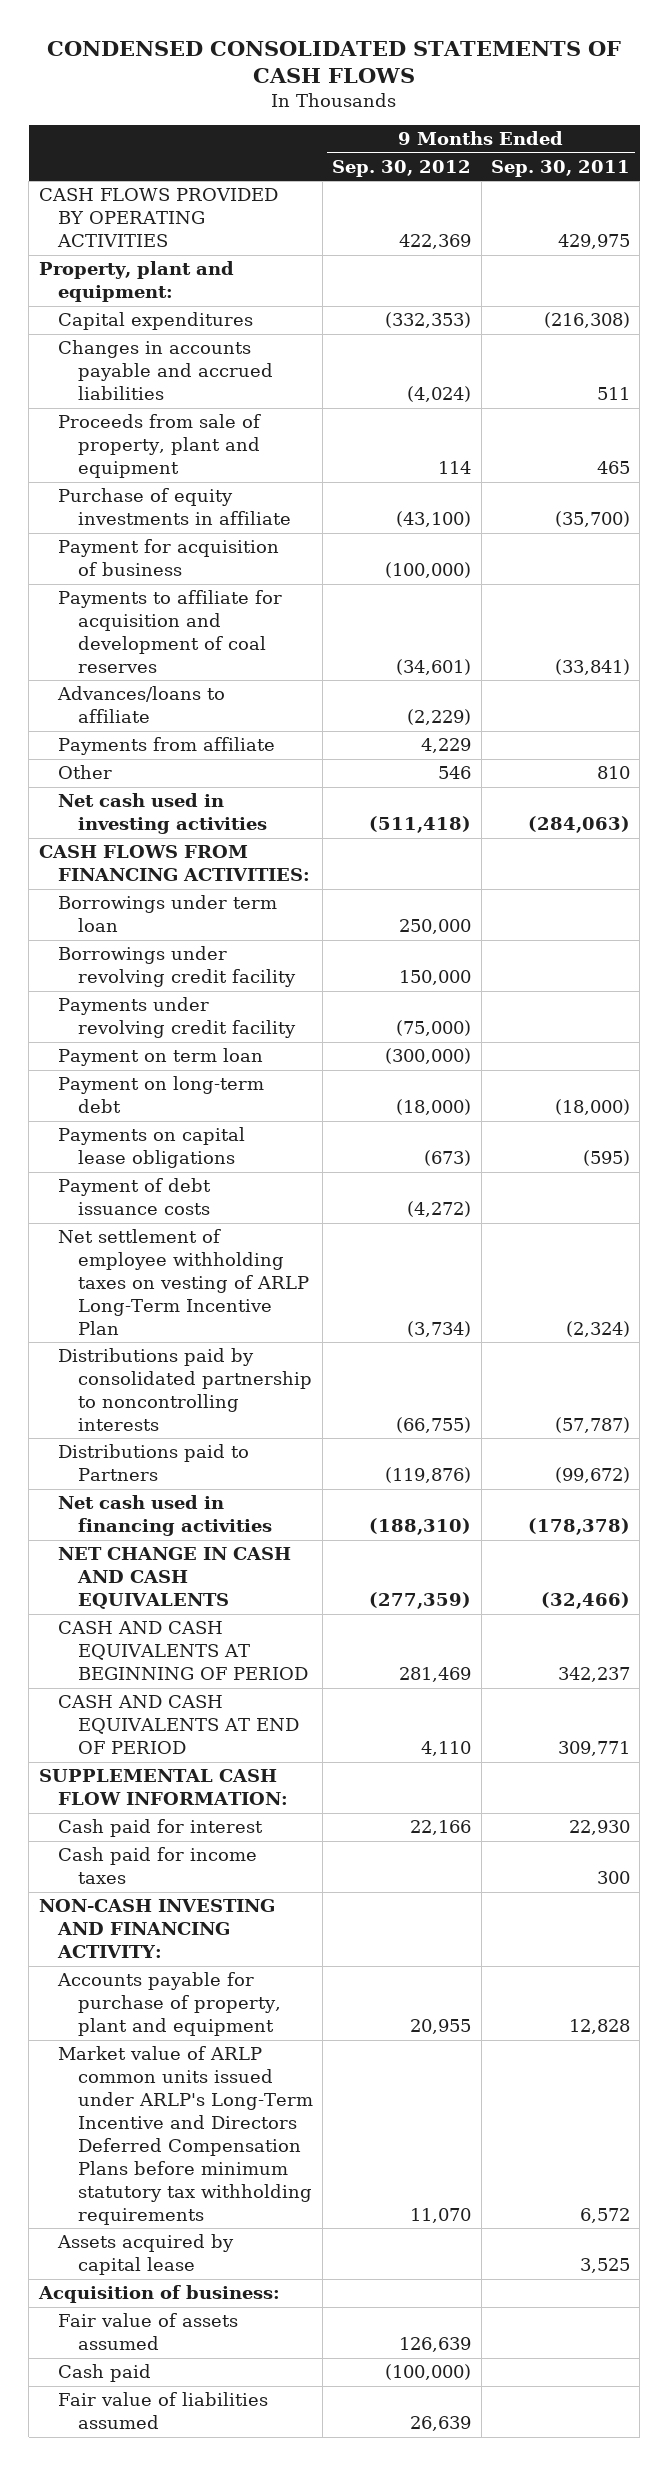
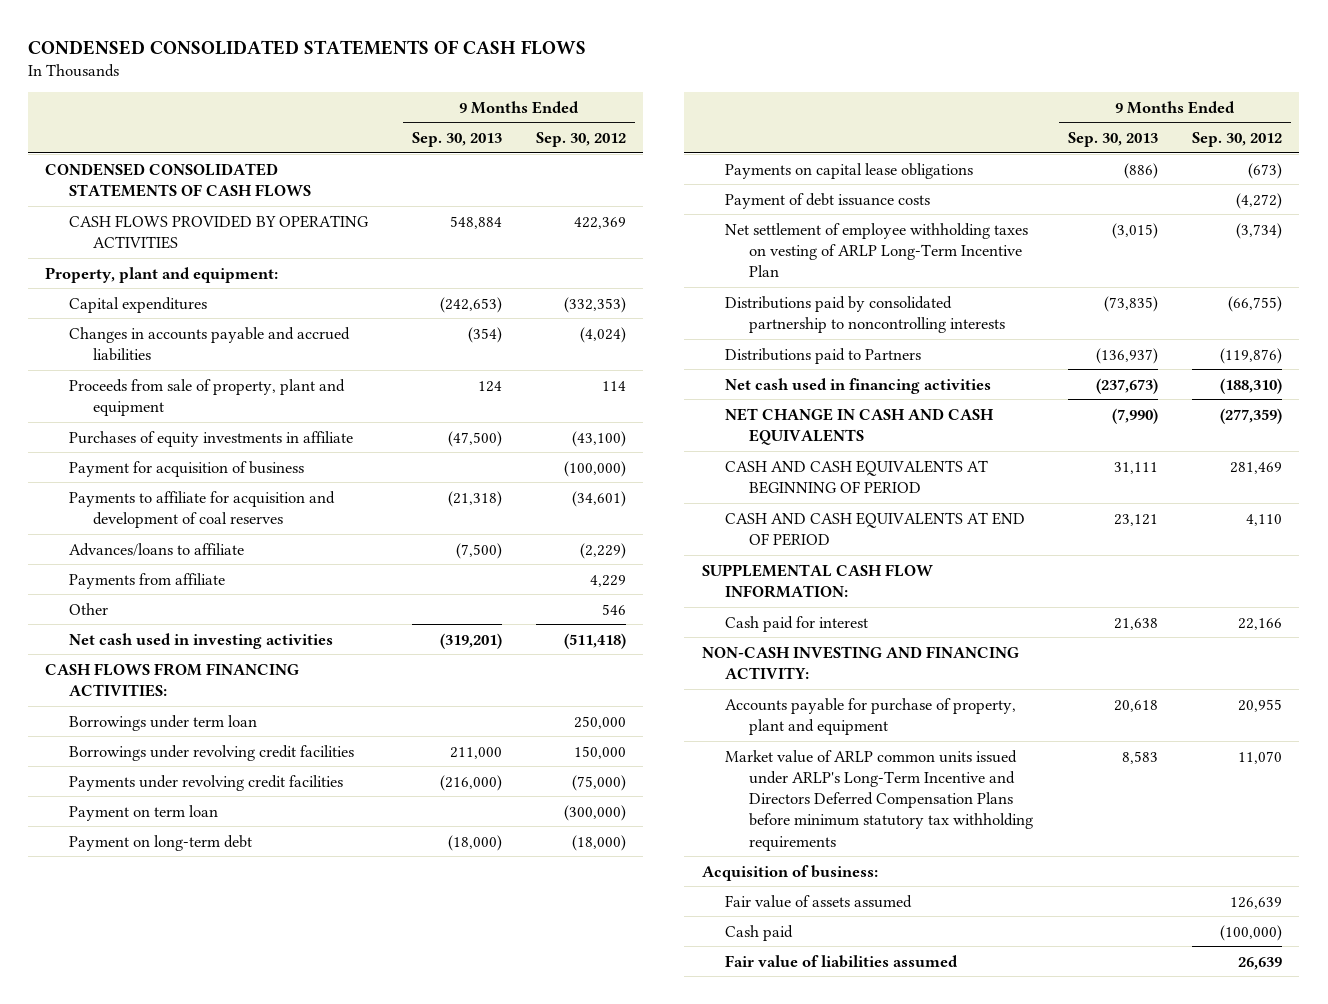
- | 9 Months Ended Sep. 30, 2012 | 9 Months Ended Sep. 30, 2011
+ | 9 Months Ended Sep. 30, 2013 | 9 Months Ended Sep. 30, 2012
+ CONDENSED CONSOLIDATED STATEMENTS OF CASH FLOWS
- Purchase of equity investments in affiliate | (43,100) | (35,700)
+ Purchases of equity investments in affiliate | (47,500) | (43,100)
- Borrowings under revolving credit facility | 150,000 |
- Payments under revolving credit facility | (75,000) |
+ Borrowings under revolving credit facilities | 211,000 | 150,000
+ Payments under revolving credit facilities | (216,000) | (75,000)
- Cash paid for income taxes | | 300
- Assets acquired by capital lease | | 3,525

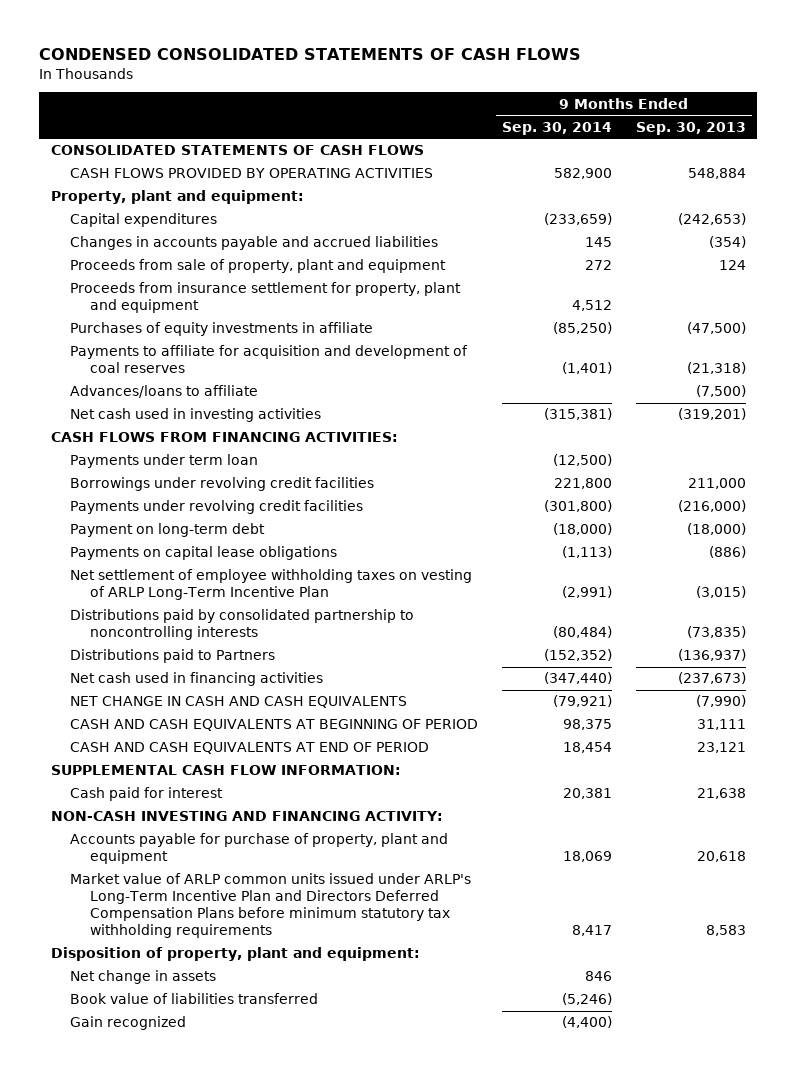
- | 9 Months Ended Sep. 30, 2013 | 9 Months Ended Sep. 30, 2012
+ | 9 Months Ended Sep. 30, 2014 | 9 Months Ended Sep. 30, 2013
- CONDENSED CONSOLIDATED STATEMENTS OF CASH FLOWS
+ CONSOLIDATED STATEMENTS OF CASH FLOWS
+ Proceeds from insurance settlement for property, plant and equipment | 4,512 |
- Payment for acquisition of business | | (100,000)
- Payments from affiliate | | 4,229
- Other | | 546
- Borrowings under term loan | | 250,000
+ Payments under term loan | (12,500) |
- Payment on term loan | | (300,000)
- Payment of debt issuance costs | | (4,272)
- Market value of ARLP common units issued under ARLP's Long-Term Incentive and Directors Deferred Compensation Plans before minimum statutory tax withholding requirements | 8,583 | 11,070
- Acquisition of business:
- Fair value of assets assumed | | 126,639
- Cash paid | | (100,000)
- Fair value of liabilities assumed | | 26,639
+ Market value of ARLP common units issued under ARLP's Long-Term Incentive Plan and Directors Deferred Compensation Plans before minimum statutory tax withholding requirements | 8,417 | 8,583
+ Disposition of property, plant and equipment:
+ Net change in assets | 846 |
+ Book value of liabilities transferred | (5,246) |
+ Gain recognized | (4,400) |

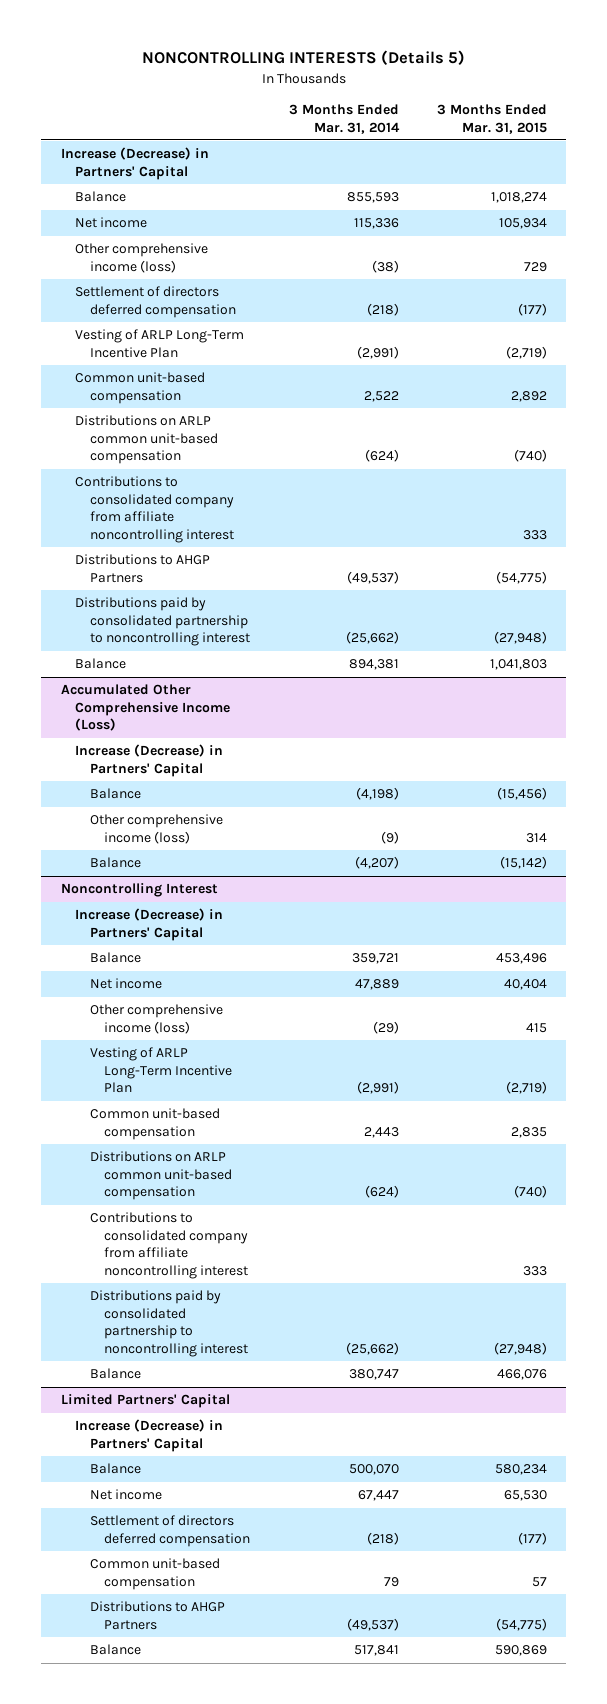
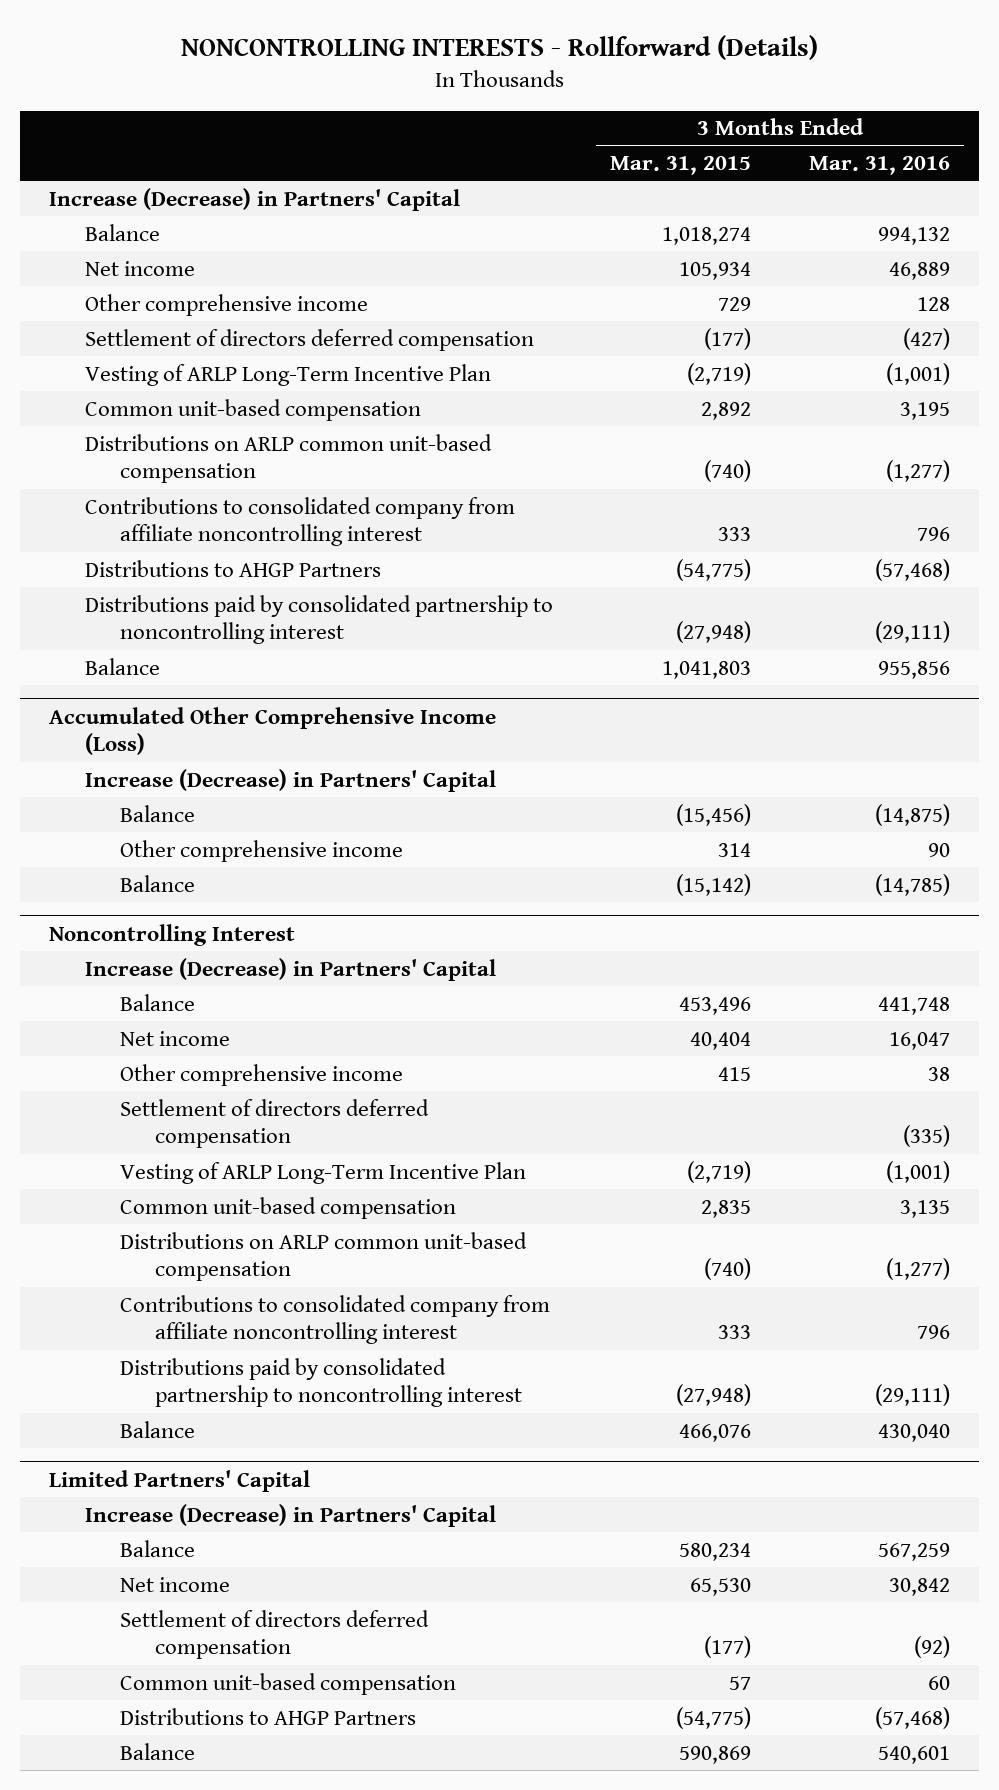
- NONCONTROLLING INTERESTS (Details 5)
+ NONCONTROLLING INTERESTS - Rollforward (Details)
- | 3 Months Ended Mar. 31, 2014 | 3 Months Ended Mar. 31, 2015
+ | 3 Months Ended Mar. 31, 2015 | 3 Months Ended Mar. 31, 2016
- Other comprehensive income (loss) | (38) | 729
+ Other comprehensive income | 729 | 128
@ Accumulated Other Comprehensive Income (Loss)
- Other comprehensive income (loss) | (9) | 314
+ Other comprehensive income | 314 | 90
@ Noncontrolling Interest
- Other comprehensive income (loss) | (29) | 415
+ Other comprehensive income | 415 | 38
+ Settlement of directors deferred compensation | | (335)

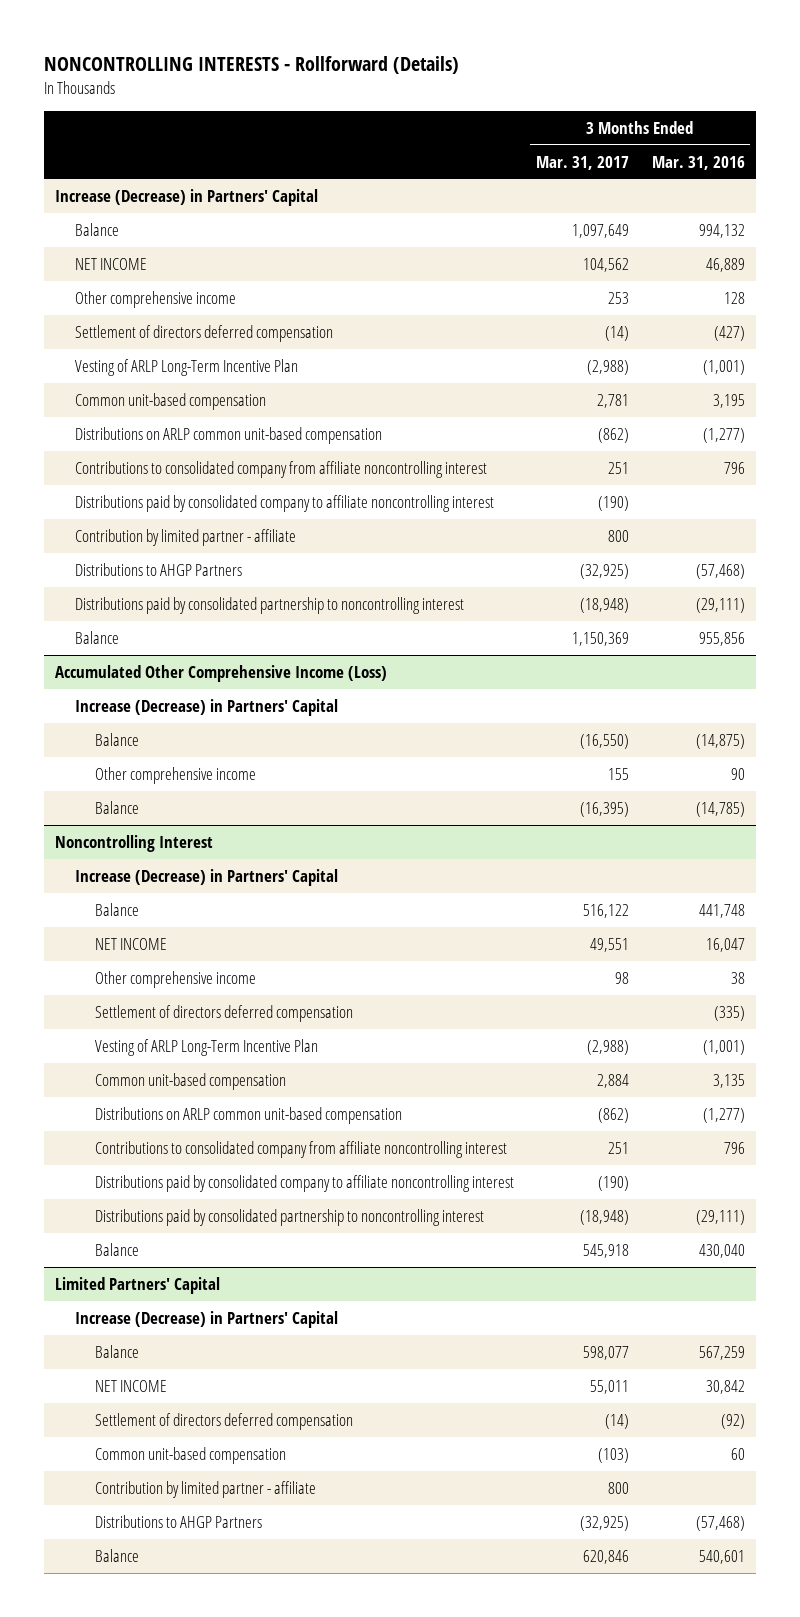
- | 3 Months Ended Mar. 31, 2015 | 3 Months Ended Mar. 31, 2016
+ | 3 Months Ended Mar. 31, 2017 | 3 Months Ended Mar. 31, 2016
- Net income | 105,934 | 46,889
+ NET INCOME | 104,562 | 46,889
+ Distributions paid by consolidated company to affiliate noncontrolling interest | (190) |
+ Contribution by limited partner - affiliate | 800 |
@ Noncontrolling Interest
- Net income | 40,404 | 16,047
+ NET INCOME | 49,551 | 16,047
+ Distributions paid by consolidated company to affiliate noncontrolling interest | (190) |
@ Limited Partners' Capital
- Net income | 65,530 | 30,842
+ NET INCOME | 55,011 | 30,842
+ Contribution by limited partner - affiliate | 800 |

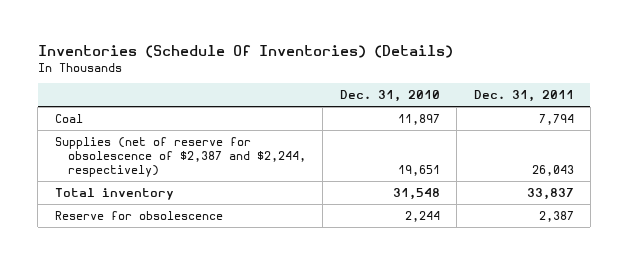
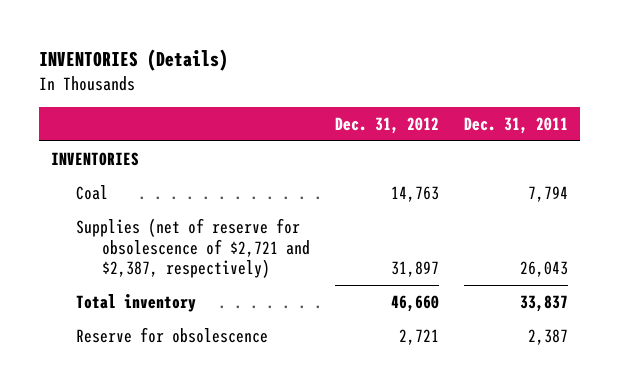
- Inventories (Schedule Of Inventories) (Details)
+ INVENTORIES (Details)
- | Dec. 31, 2010 | Dec. 31, 2011
+ | Dec. 31, 2012 | Dec. 31, 2011
+ INVENTORIES
- Supplies (net of reserve for obsolescence of $2,387 and $2,244, respectively) | 19,651 | 26,043
+ Supplies (net of reserve for obsolescence of $2,721 and $2,387, respectively) | 31,897 | 26,043

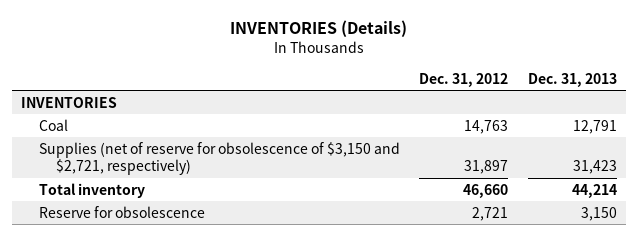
- | Dec. 31, 2012 | Dec. 31, 2011
+ | Dec. 31, 2012 | Dec. 31, 2013
- Supplies (net of reserve for obsolescence of $2,721 and $2,387, respectively) | 31,897 | 26,043
+ Supplies (net of reserve for obsolescence of $3,150 and $2,721, respectively) | 31,897 | 31,423

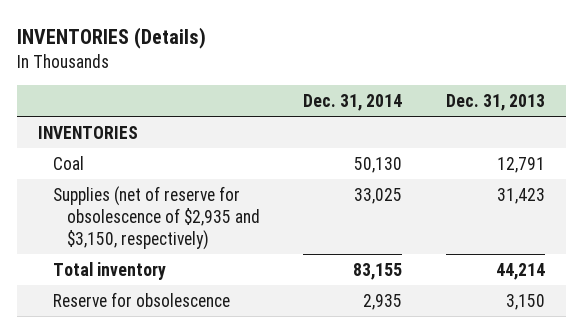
- | Dec. 31, 2012 | Dec. 31, 2013
+ | Dec. 31, 2014 | Dec. 31, 2013
- Supplies (net of reserve for obsolescence of $3,150 and $2,721, respectively) | 31,897 | 31,423
+ Supplies (net of reserve for obsolescence of $2,935 and $3,150, respectively) | 33,025 | 31,423

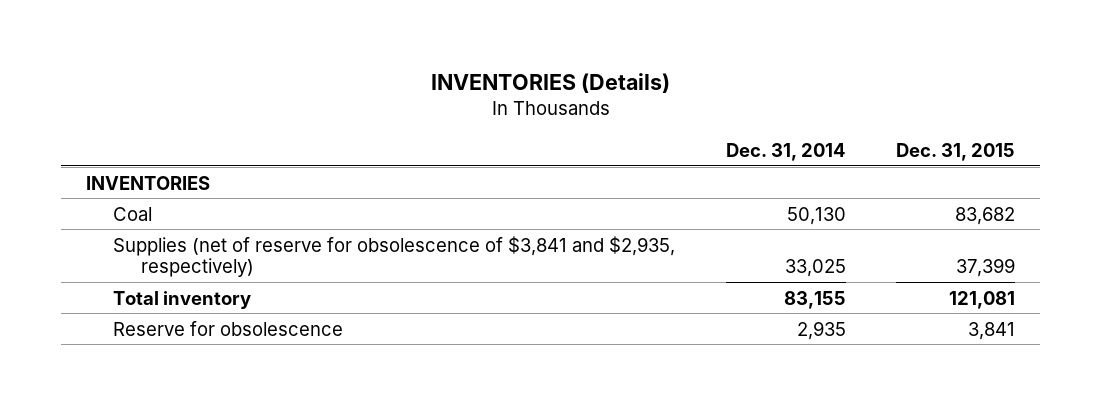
- | Dec. 31, 2014 | Dec. 31, 2013
+ | Dec. 31, 2014 | Dec. 31, 2015
- Supplies (net of reserve for obsolescence of $2,935 and $3,150, respectively) | 33,025 | 31,423
+ Supplies (net of reserve for obsolescence of $3,841 and $2,935, respectively) | 33,025 | 37,399

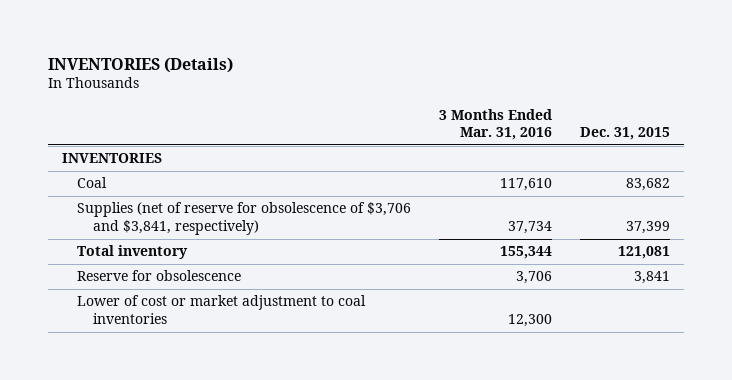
- | Dec. 31, 2014 | Dec. 31, 2015
+ | 3 Months Ended Mar. 31, 2016 | Dec. 31, 2015
- Supplies (net of reserve for obsolescence of $3,841 and $2,935, respectively) | 33,025 | 37,399
+ Supplies (net of reserve for obsolescence of $3,706 and $3,841, respectively) | 37,734 | 37,399
+ Lower of cost or market adjustment to coal inventories | 12,300 |

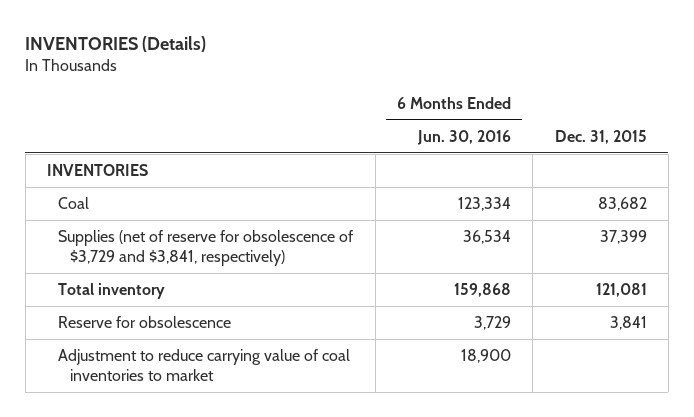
- | 3 Months Ended Mar. 31, 2016 | Dec. 31, 2015
+ | 6 Months Ended Jun. 30, 2016 | Dec. 31, 2015
- Supplies (net of reserve for obsolescence of $3,706 and $3,841, respectively) | 37,734 | 37,399
+ Supplies (net of reserve for obsolescence of $3,729 and $3,841, respectively) | 36,534 | 37,399
- Lower of cost or market adjustment to coal inventories | 12,300 |
+ Adjustment to reduce carrying value of coal inventories to market | 18,900 |

